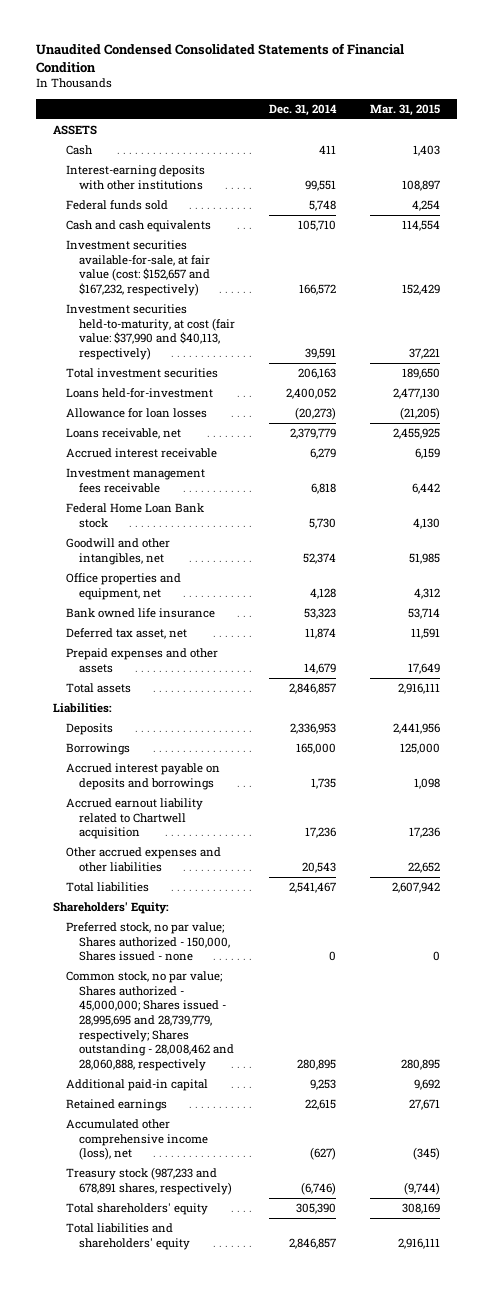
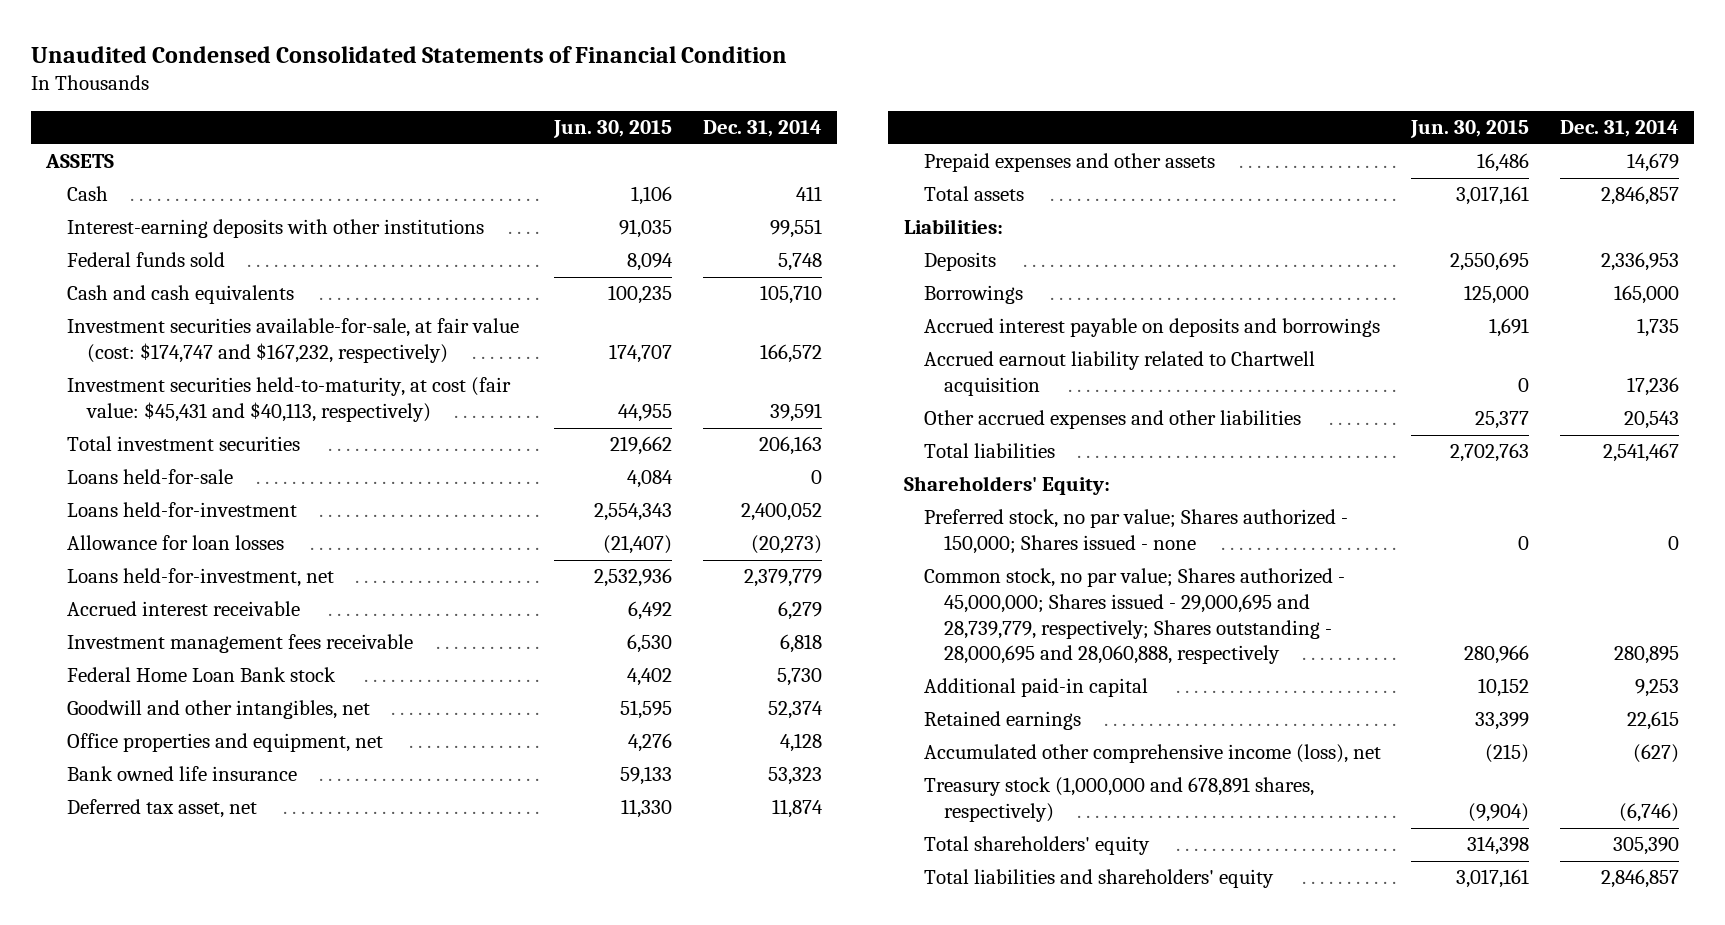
- | Dec. 31, 2014 | Mar. 31, 2015
+ | Jun. 30, 2015 | Dec. 31, 2014
- Investment securities available-for-sale, at fair value (cost: $152,657 and $167,232, respectively) | 166,572 | 152,429
- Investment securities held-to-maturity, at cost (fair value: $37,990 and $40,113, respectively) | 39,591 | 37,221
+ Investment securities available-for-sale, at fair value (cost: $174,747 and $167,232, respectively) | 174,707 | 166,572
+ Investment securities held-to-maturity, at cost (fair value: $45,431 and $40,113, respectively) | 44,955 | 39,591
+ Loans held-for-sale | 4,084 | 0
- Loans receivable, net | 2,379,779 | 2,455,925
+ Loans held-for-investment, net | 2,532,936 | 2,379,779
- Preferred stock, no par value; Shares authorized - 150,000, Shares issued - none | 0 | 0
- Common stock, no par value; Shares authorized - 45,000,000; Shares issued - 28,995,695 and 28,739,779, respectively; Shares outstanding - 28,008,462 and 28,060,888, respectively | 280,895 | 280,895
+ Preferred stock, no par value; Shares authorized - 150,000; Shares issued - none | 0 | 0
+ Common stock, no par value; Shares authorized - 45,000,000; Shares issued - 29,000,695 and 28,739,779, respectively; Shares outstanding - 28,000,695 and 28,060,888, respectively | 280,966 | 280,895
- Treasury stock (987,233 and 678,891 shares, respectively) | (6,746) | (9,744)
+ Treasury stock (1,000,000 and 678,891 shares, respectively) | (9,904) | (6,746)

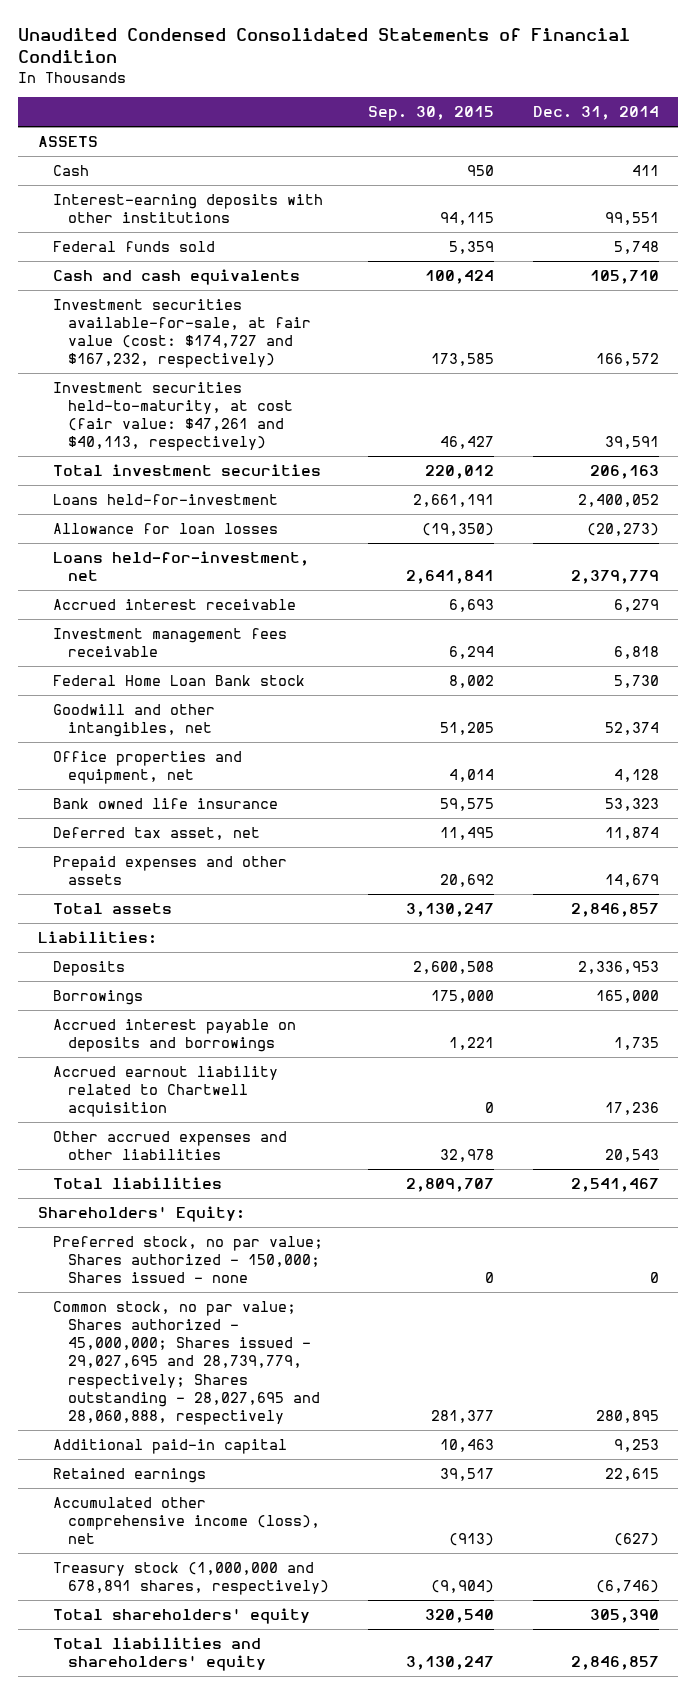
- | Jun. 30, 2015 | Dec. 31, 2014
+ | Sep. 30, 2015 | Dec. 31, 2014
- Investment securities available-for-sale, at fair value (cost: $174,747 and $167,232, respectively) | 174,707 | 166,572
- Investment securities held-to-maturity, at cost (fair value: $45,431 and $40,113, respectively) | 44,955 | 39,591
+ Investment securities available-for-sale, at fair value (cost: $174,727 and $167,232, respectively) | 173,585 | 166,572
+ Investment securities held-to-maturity, at cost (fair value: $47,261 and $40,113, respectively) | 46,427 | 39,591
- Loans held-for-sale | 4,084 | 0
- Common stock, no par value; Shares authorized - 45,000,000; Shares issued - 29,000,695 and 28,739,779, respectively; Shares outstanding - 28,000,695 and 28,060,888, respectively | 280,966 | 280,895
+ Common stock, no par value; Shares authorized - 45,000,000; Shares issued - 29,027,695 and 28,739,779, respectively; Shares outstanding - 28,027,695 and 28,060,888, respectively | 281,377 | 280,895

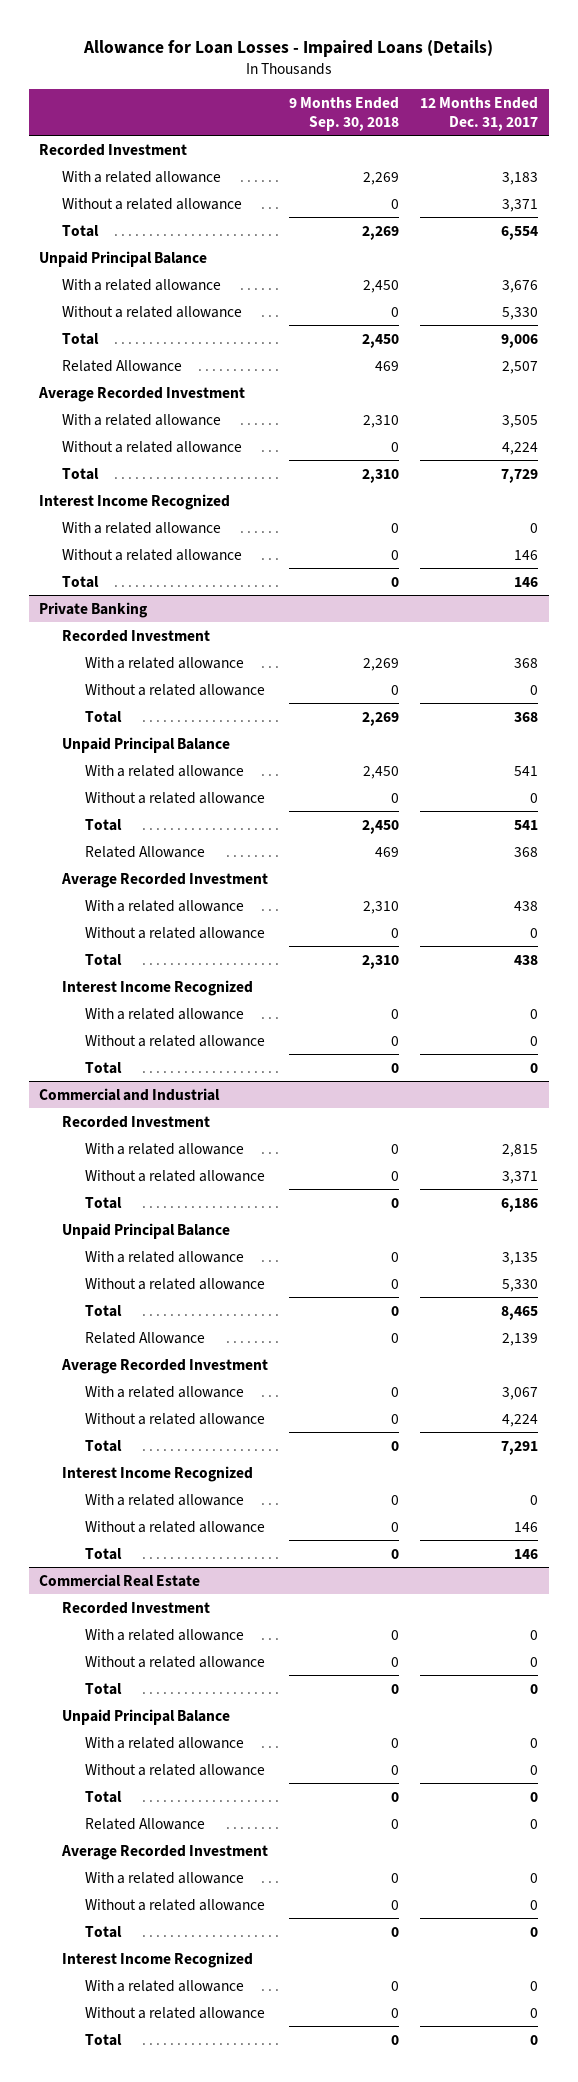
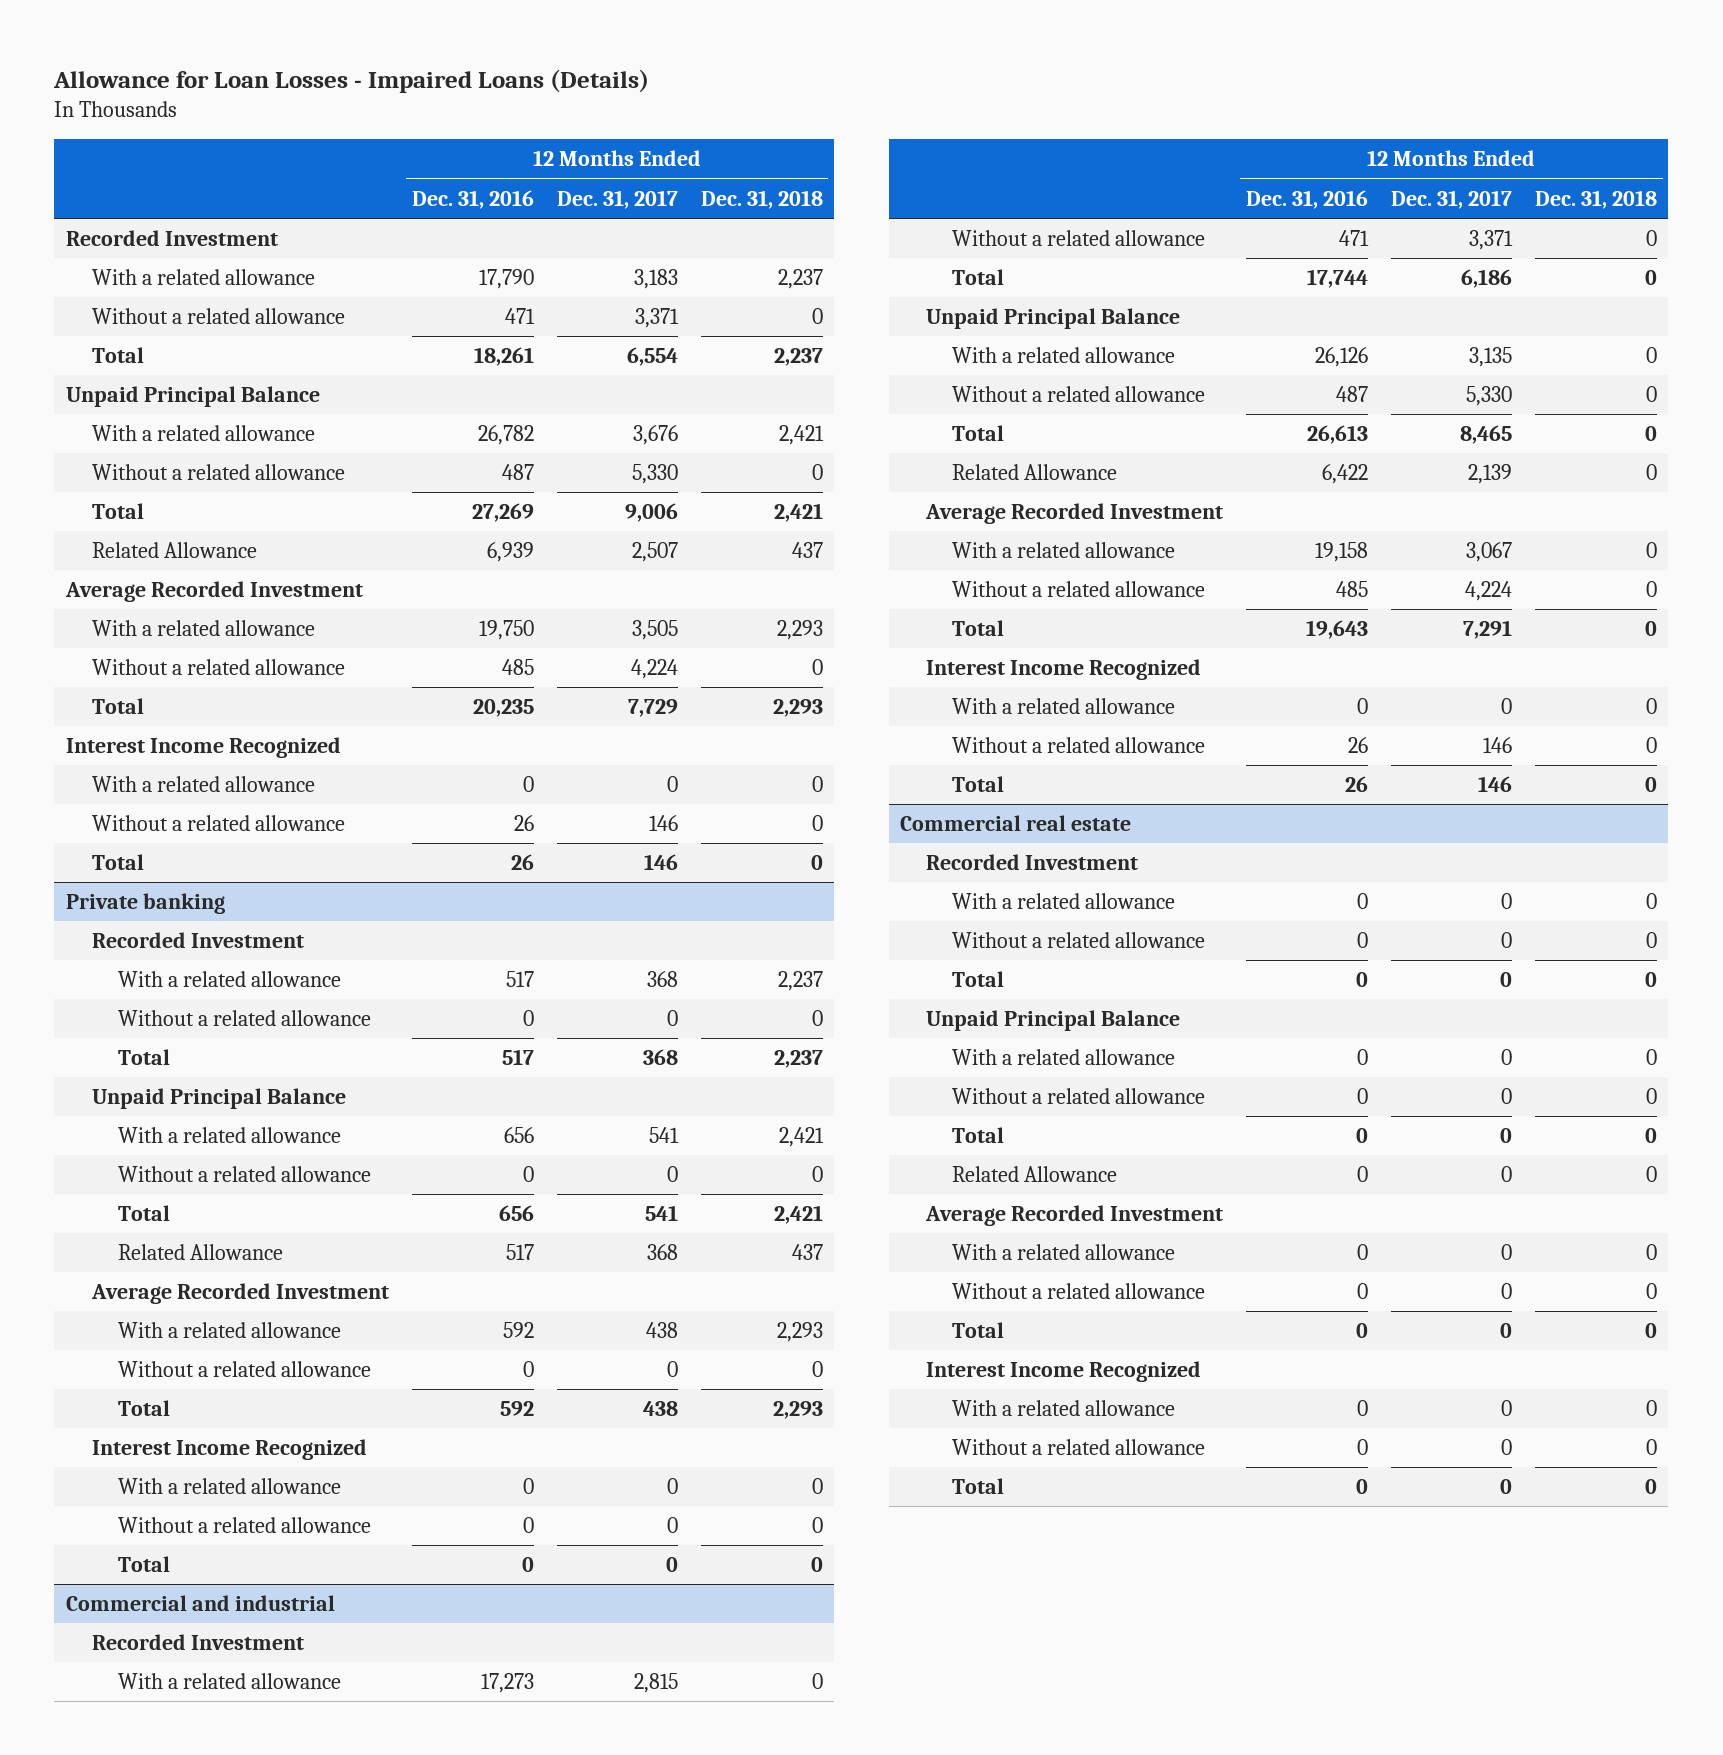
- | 9 Months Ended Sep. 30, 2018 | 12 Months Ended Dec. 31, 2017
+ | 12 Months Ended Dec. 31, 2016 | 12 Months Ended Dec. 31, 2017 | 12 Months Ended Dec. 31, 2018
- Private Banking
+ Private banking
- Commercial and Industrial
+ Commercial and industrial
- Commercial Real Estate
+ Commercial real estate

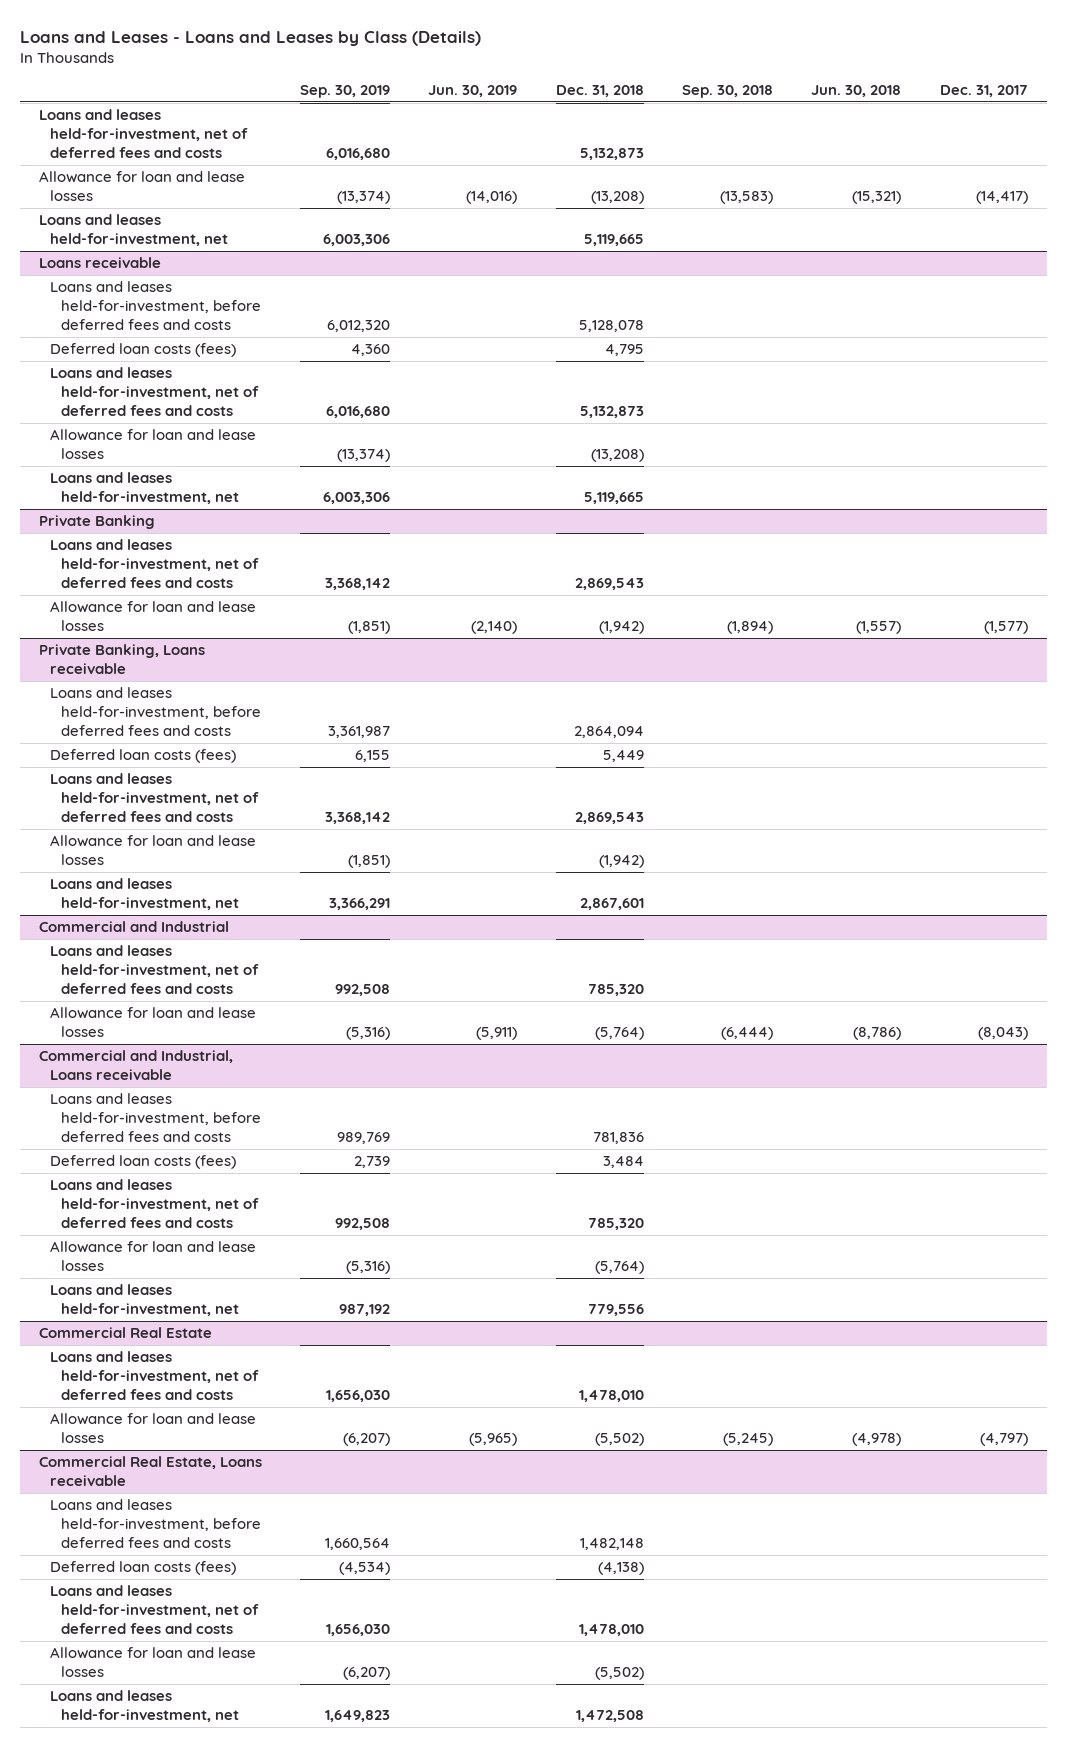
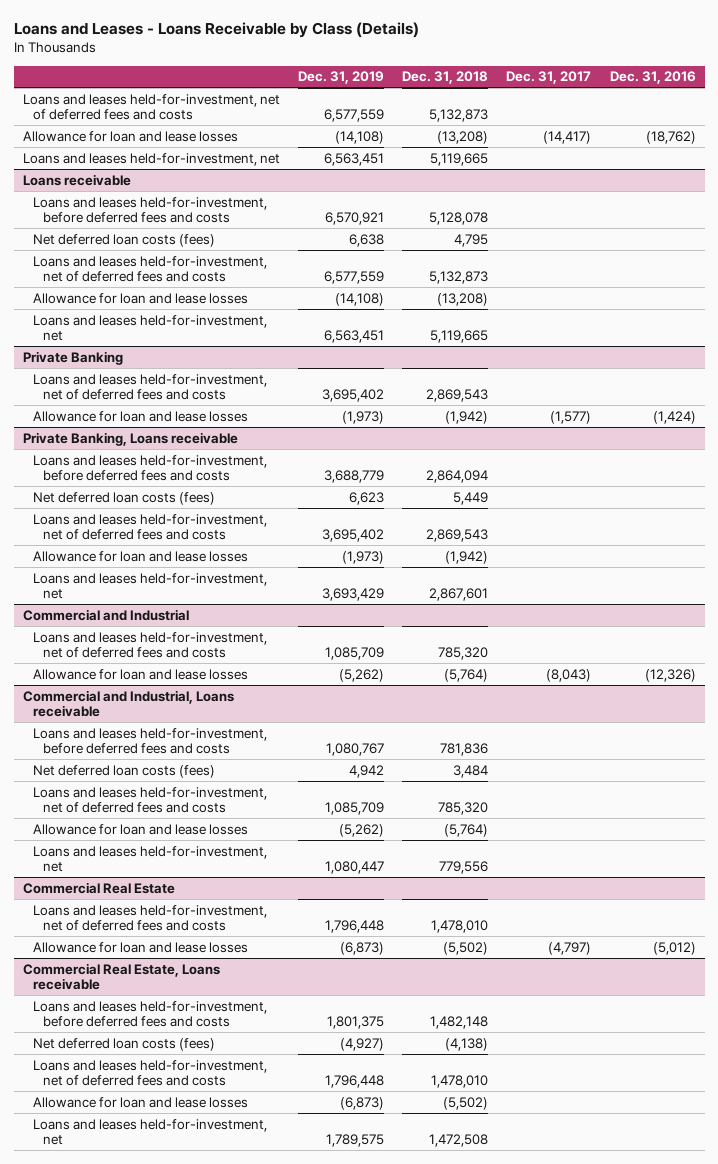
- Loans and Leases - Loans and Leases by Class (Details)
+ Loans and Leases - Loans Receivable by Class (Details)
- | Sep. 30, 2019 | Jun. 30, 2019 | Dec. 31, 2018 | Sep. 30, 2018 | Jun. 30, 2018 | Dec. 31, 2017
+ | Dec. 31, 2019 | Dec. 31, 2018 | Dec. 31, 2017 | Dec. 31, 2016
@ Loans receivable
- Deferred loan costs (fees) | 4,360 | | 4,795 | | |
+ Net deferred loan costs (fees) | 6,638 | 4,795 | |
@ Private Banking, Loans receivable
- Deferred loan costs (fees) | 6,155 | | 5,449 | | |
+ Net deferred loan costs (fees) | 6,623 | 5,449 | |
@ Commercial and Industrial, Loans receivable
- Deferred loan costs (fees) | 2,739 | | 3,484 | | |
+ Net deferred loan costs (fees) | 4,942 | 3,484 | |
@ Commercial Real Estate, Loans receivable
- Deferred loan costs (fees) | (4,534) | | (4,138) | | |
+ Net deferred loan costs (fees) | (4,927) | (4,138) | |

